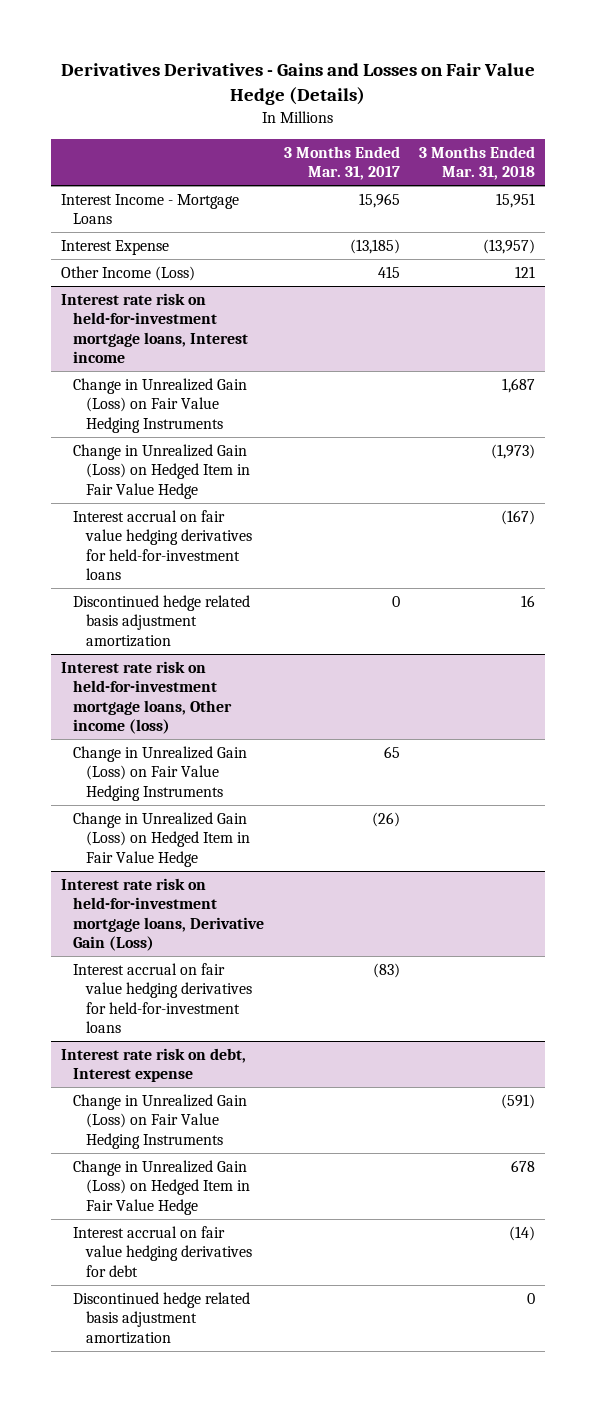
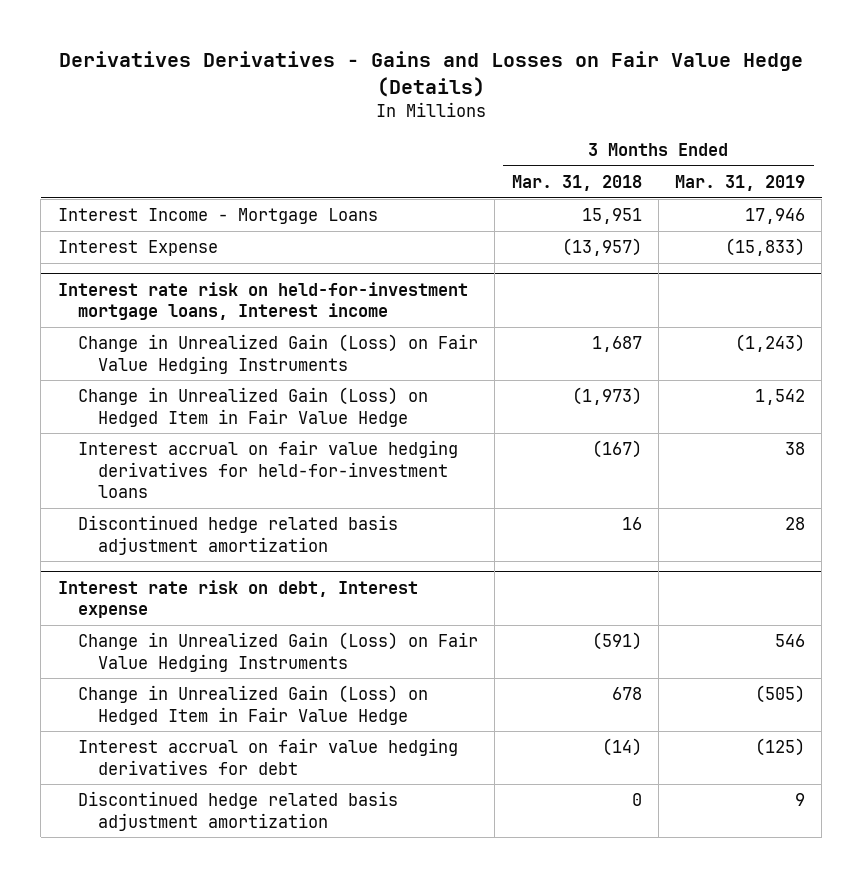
- | 3 Months Ended Mar. 31, 2017 | 3 Months Ended Mar. 31, 2018
+ | 3 Months Ended Mar. 31, 2018 | 3 Months Ended Mar. 31, 2019
- Other Income (Loss) | 415 | 121
- Interest rate risk on held-for-investment mortgage loans, Other income (loss)
- Change in Unrealized Gain (Loss) on Fair Value Hedging Instruments | 65 |
- Change in Unrealized Gain (Loss) on Hedged Item in Fair Value Hedge | (26) |
- Interest rate risk on held-for-investment mortgage loans, Derivative Gain (Loss)
- Interest accrual on fair value hedging derivatives for held-for-investment loans | (83) |

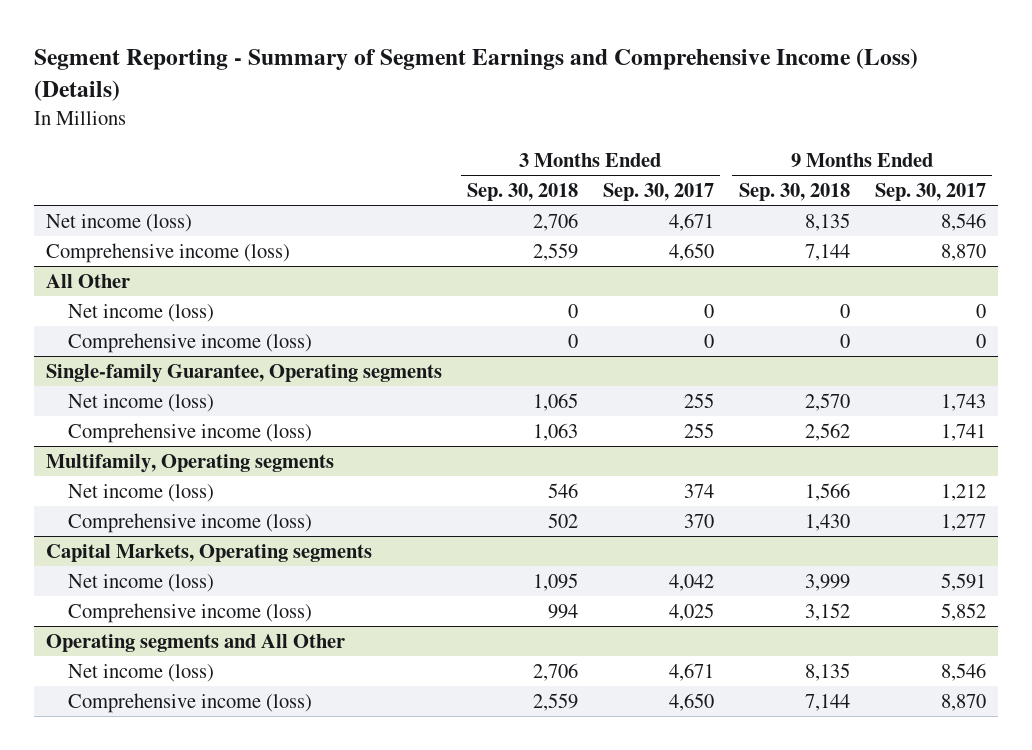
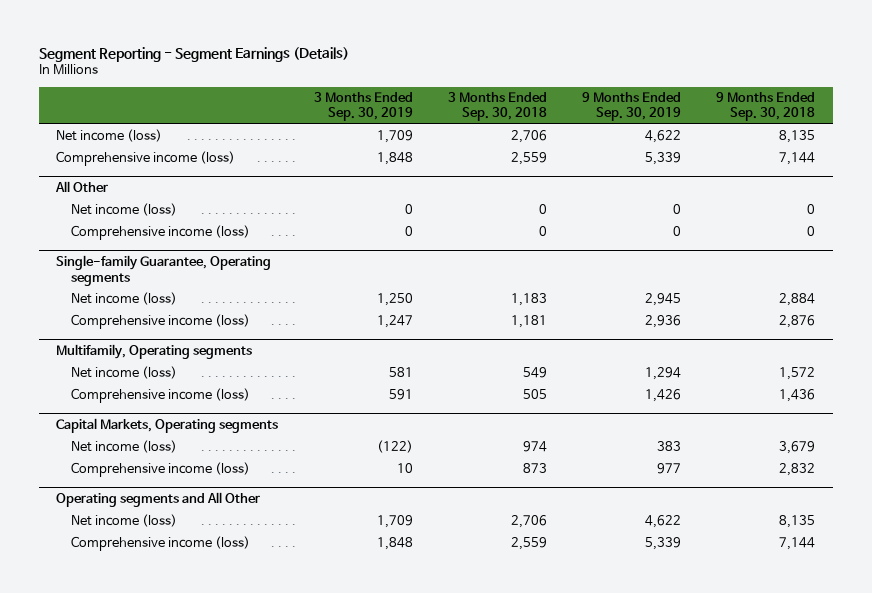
- Segment Reporting - Summary of Segment Earnings and Comprehensive Income (Loss) (Details)
+ Segment Reporting - Segment Earnings (Details)
- | 3 Months Ended Sep. 30, 2018 | 3 Months Ended Sep. 30, 2017 | 9 Months Ended Sep. 30, 2018 | 9 Months Ended Sep. 30, 2017
+ | 3 Months Ended Sep. 30, 2019 | 3 Months Ended Sep. 30, 2018 | 9 Months Ended Sep. 30, 2019 | 9 Months Ended Sep. 30, 2018
@ Single-family Guarantee, Operating segments
- Net income (loss) | 1,065 | 255 | 2,570 | 1,743
- Comprehensive income (loss) | 1,063 | 255 | 2,562 | 1,741
+ Net income (loss) | 1,250 | 1,183 | 2,945 | 2,884
+ Comprehensive income (loss) | 1,247 | 1,181 | 2,936 | 2,876
@ Multifamily, Operating segments
- Net income (loss) | 546 | 374 | 1,566 | 1,212
- Comprehensive income (loss) | 502 | 370 | 1,430 | 1,277
+ Net income (loss) | 581 | 549 | 1,294 | 1,572
+ Comprehensive income (loss) | 591 | 505 | 1,426 | 1,436
@ Capital Markets, Operating segments
- Net income (loss) | 1,095 | 4,042 | 3,999 | 5,591
- Comprehensive income (loss) | 994 | 4,025 | 3,152 | 5,852
+ Net income (loss) | (122) | 974 | 383 | 3,679
+ Comprehensive income (loss) | 10 | 873 | 977 | 2,832

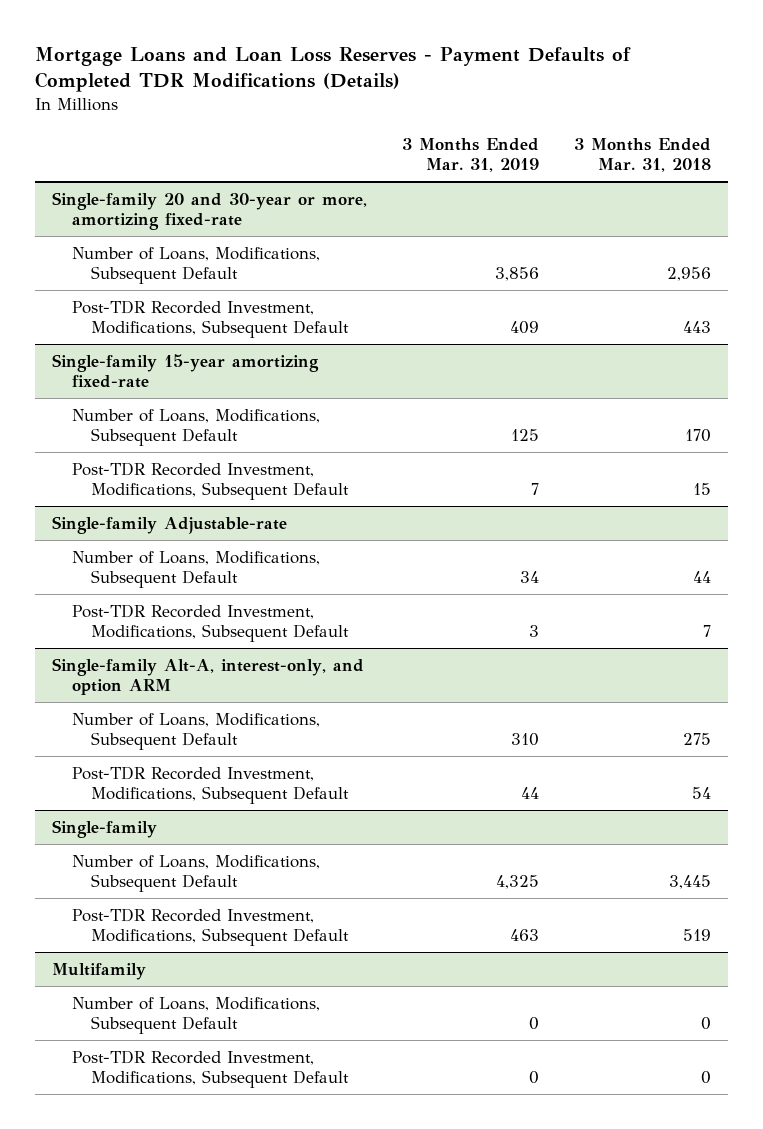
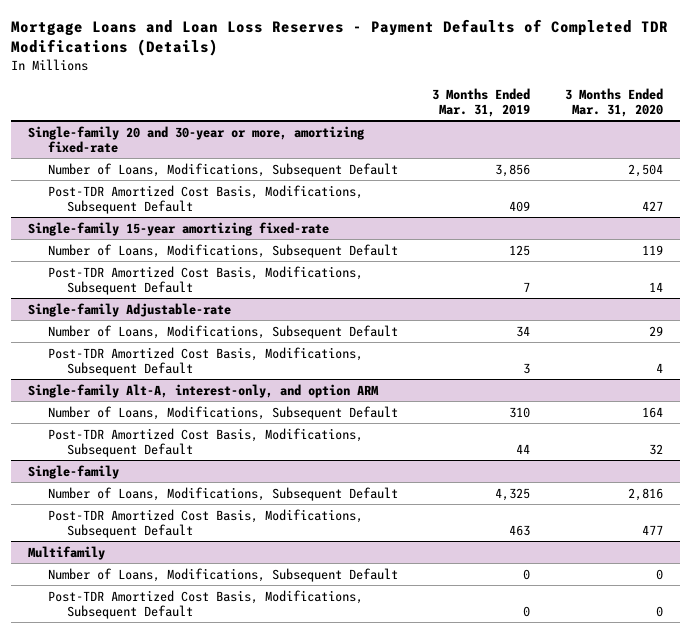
- | 3 Months Ended Mar. 31, 2019 | 3 Months Ended Mar. 31, 2018
+ | 3 Months Ended Mar. 31, 2019 | 3 Months Ended Mar. 31, 2020
@ Single-family 20 and 30-year or more, amortizing fixed-rate
- Post-TDR Recorded Investment, Modifications, Subsequent Default | 409 | 443
+ Post-TDR Amortized Cost Basis, Modifications, Subsequent Default | 409 | 427
@ Single-family 15-year amortizing fixed-rate
- Post-TDR Recorded Investment, Modifications, Subsequent Default | 7 | 15
+ Post-TDR Amortized Cost Basis, Modifications, Subsequent Default | 7 | 14
@ Single-family Adjustable-rate
- Post-TDR Recorded Investment, Modifications, Subsequent Default | 3 | 7
+ Post-TDR Amortized Cost Basis, Modifications, Subsequent Default | 3 | 4
@ Single-family Alt-A, interest-only, and option ARM
- Post-TDR Recorded Investment, Modifications, Subsequent Default | 44 | 54
+ Post-TDR Amortized Cost Basis, Modifications, Subsequent Default | 44 | 32
@ Single-family
- Post-TDR Recorded Investment, Modifications, Subsequent Default | 463 | 519
+ Post-TDR Amortized Cost Basis, Modifications, Subsequent Default | 463 | 477
@ Multifamily
- Post-TDR Recorded Investment, Modifications, Subsequent Default | 0 | 0
+ Post-TDR Amortized Cost Basis, Modifications, Subsequent Default | 0 | 0

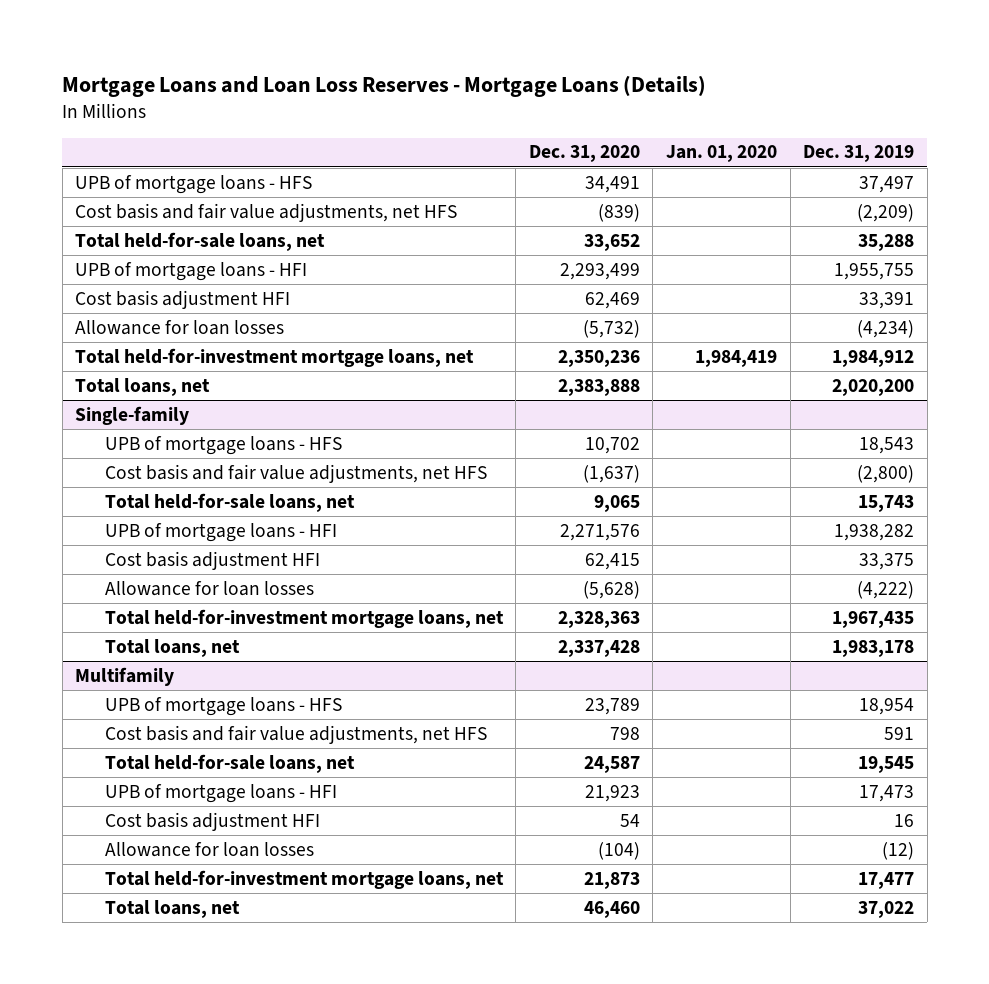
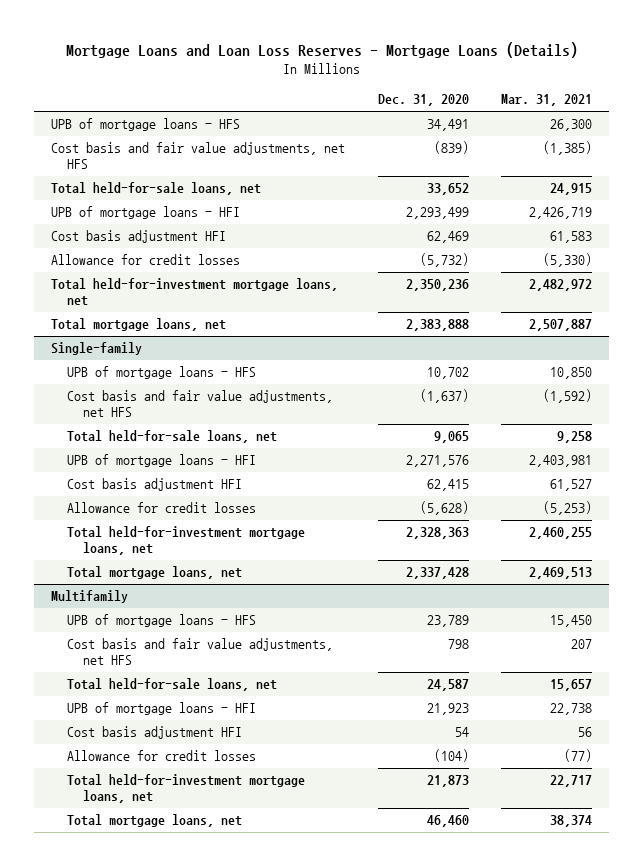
- | Dec. 31, 2020 | Jan. 01, 2020 | Dec. 31, 2019
+ | Dec. 31, 2020 | Mar. 31, 2021
- Allowance for loan losses | (5,732) | | (4,234)
+ Allowance for credit losses | (5,732) | (5,330)
- Total loans, net | 2,383,888 | | 2,020,200
+ Total mortgage loans, net | 2,383,888 | 2,507,887
@ Single-family
- Allowance for loan losses | (5,628) | | (4,222)
+ Allowance for credit losses | (5,628) | (5,253)
- Total loans, net | 2,337,428 | | 1,983,178
+ Total mortgage loans, net | 2,337,428 | 2,469,513
@ Multifamily
- Allowance for loan losses | (104) | | (12)
+ Allowance for credit losses | (104) | (77)
- Total loans, net | 46,460 | | 37,022
+ Total mortgage loans, net | 46,460 | 38,374

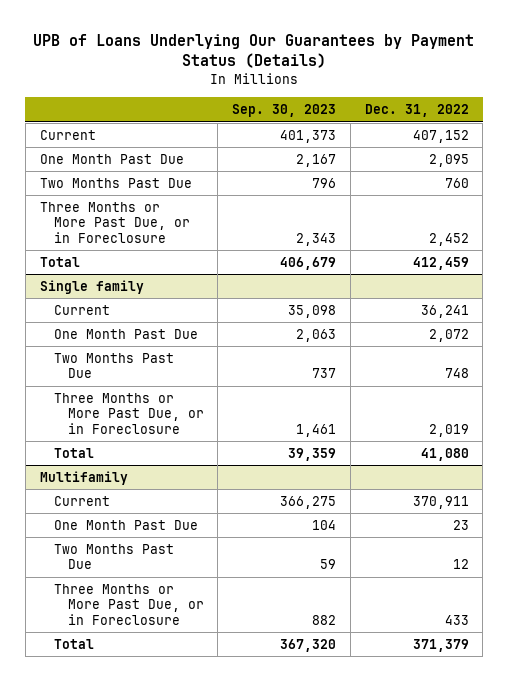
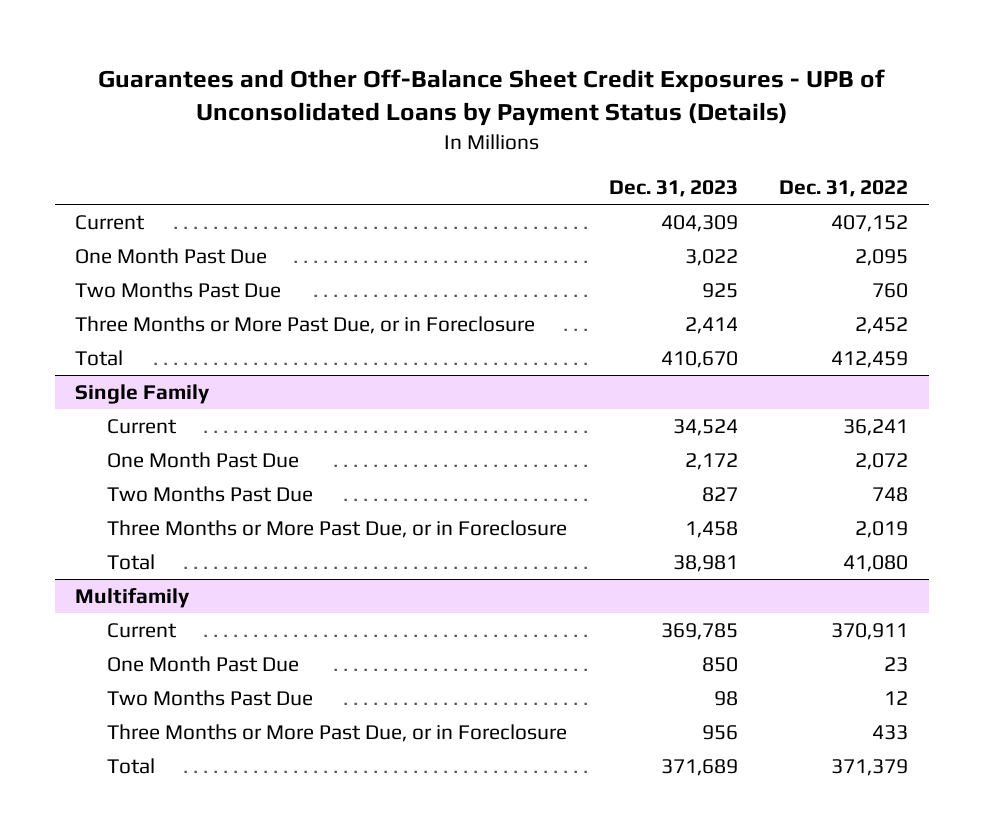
- UPB of Loans Underlying Our Guarantees by Payment Status (Details)
+ Guarantees and Other Off-Balance Sheet Credit Exposures - UPB of Unconsolidated Loans by Payment Status (Details)
- | Sep. 30, 2023 | Dec. 31, 2022
+ | Dec. 31, 2023 | Dec. 31, 2022
- Single family
+ Single Family

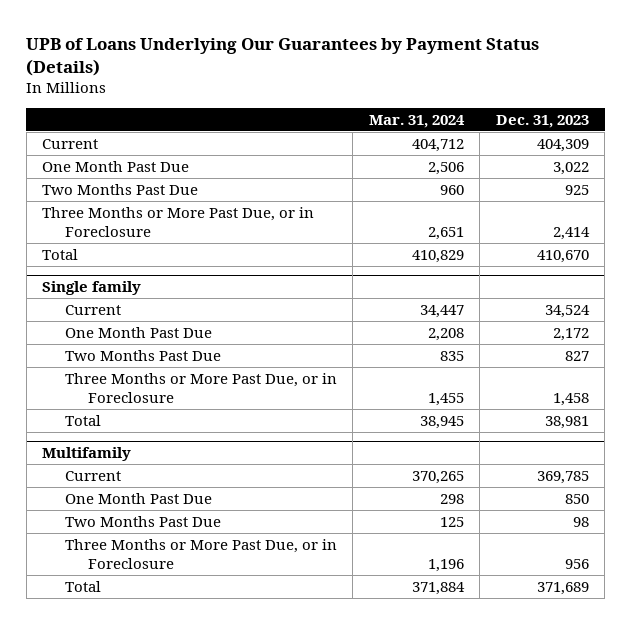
- Guarantees and Other Off-Balance Sheet Credit Exposures - UPB of Unconsolidated Loans by Payment Status (Details)
+ UPB of Loans Underlying Our Guarantees by Payment Status (Details)
- | Dec. 31, 2023 | Dec. 31, 2022
+ | Mar. 31, 2024 | Dec. 31, 2023
- Single Family
+ Single family

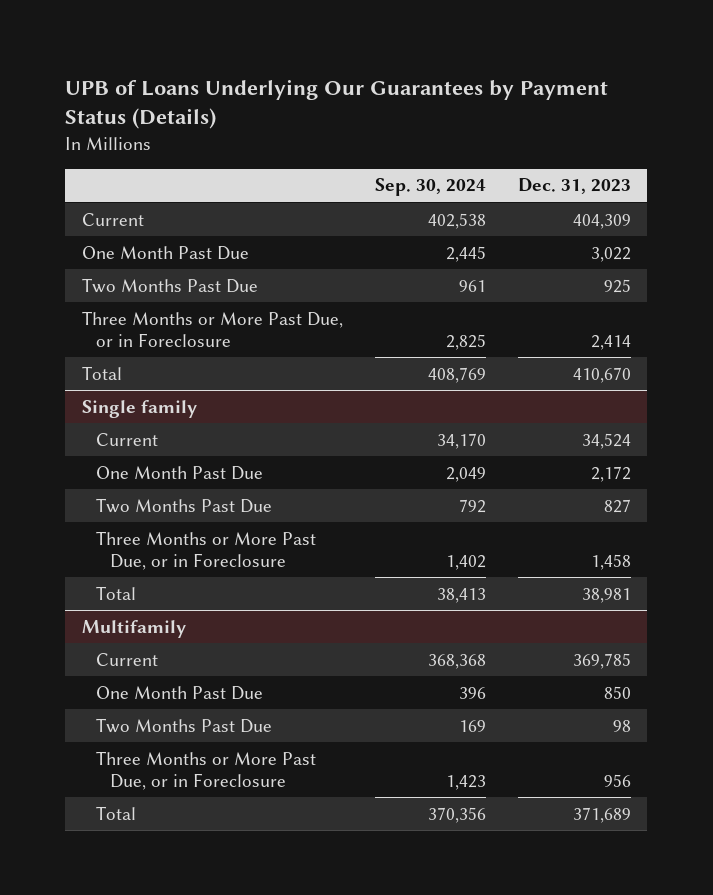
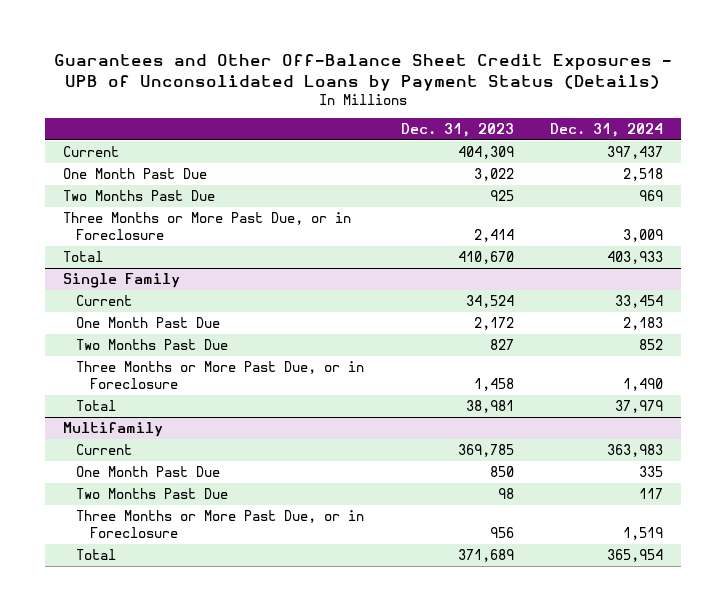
- UPB of Loans Underlying Our Guarantees by Payment Status (Details)
+ Guarantees and Other Off-Balance Sheet Credit Exposures - UPB of Unconsolidated Loans by Payment Status (Details)
- | Sep. 30, 2024 | Dec. 31, 2023
+ | Dec. 31, 2023 | Dec. 31, 2024
- Single family
+ Single Family

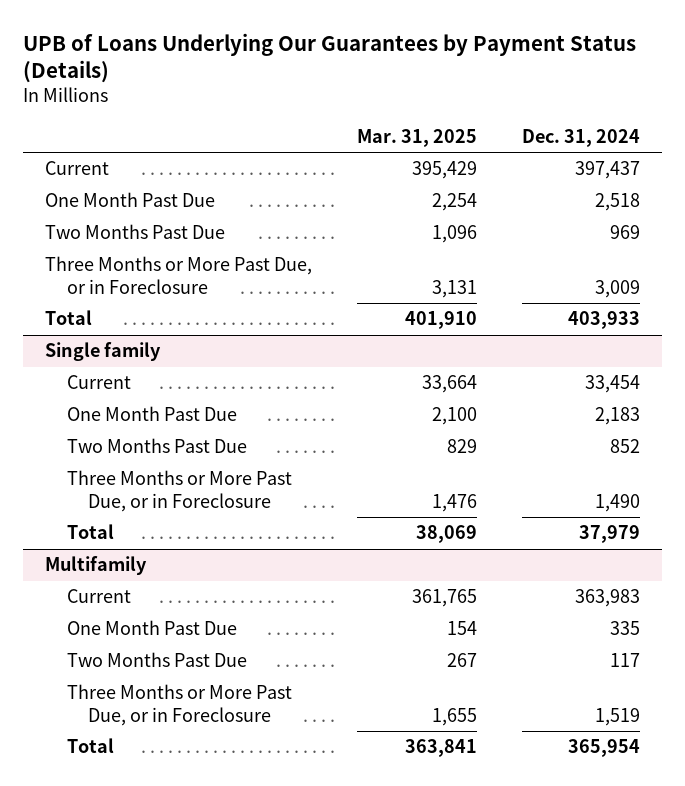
- Guarantees and Other Off-Balance Sheet Credit Exposures - UPB of Unconsolidated Loans by Payment Status (Details)
+ UPB of Loans Underlying Our Guarantees by Payment Status (Details)
- | Dec. 31, 2023 | Dec. 31, 2024
+ | Mar. 31, 2025 | Dec. 31, 2024
- Single Family
+ Single family

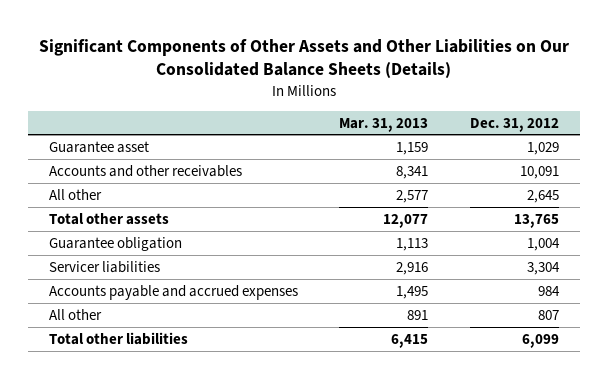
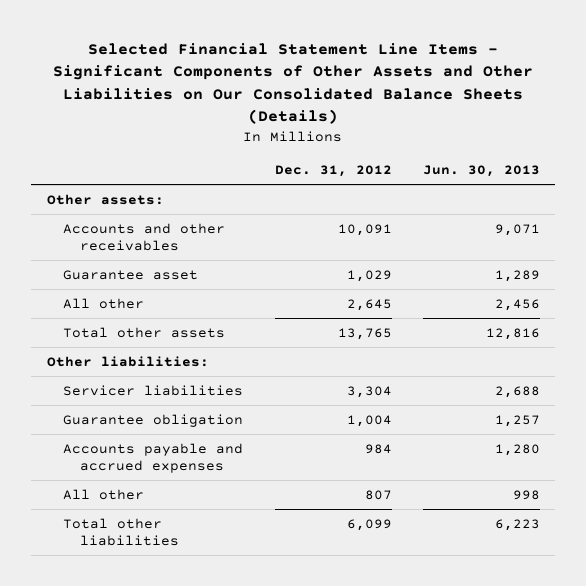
- Significant Components of Other Assets and Other Liabilities on Our Consolidated Balance Sheets (Details)
+ Selected Financial Statement Line Items - Significant Components of Other Assets and Other Liabilities on Our Consolidated Balance Sheets (Details)
- | Mar. 31, 2013 | Dec. 31, 2012
+ | Dec. 31, 2012 | Jun. 30, 2013
+ Other assets:
moved down: Guarantee asset | 1,029 | 1,289
+ Other liabilities:
moved down: Guarantee obligation | 1,004 | 1,257

